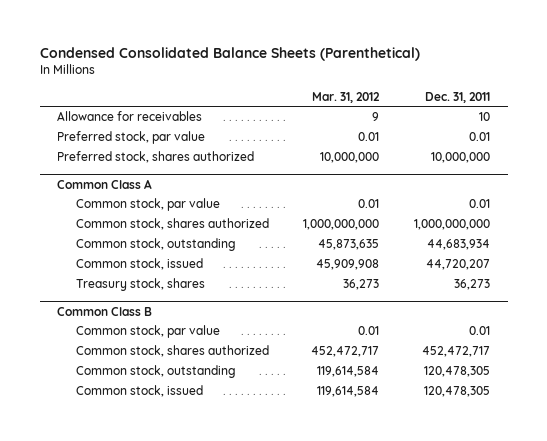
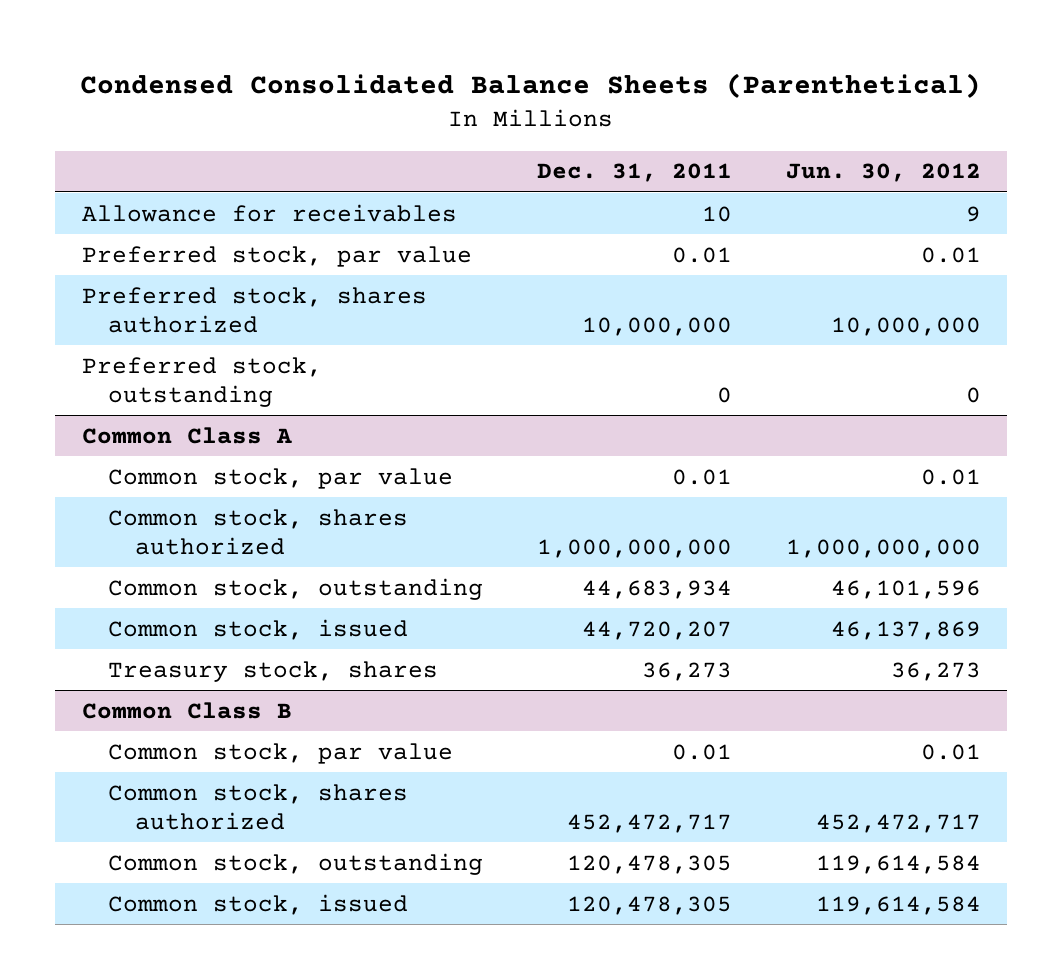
- | Mar. 31, 2012 | Dec. 31, 2011
+ | Dec. 31, 2011 | Jun. 30, 2012
+ Preferred stock, outstanding | 0 | 0

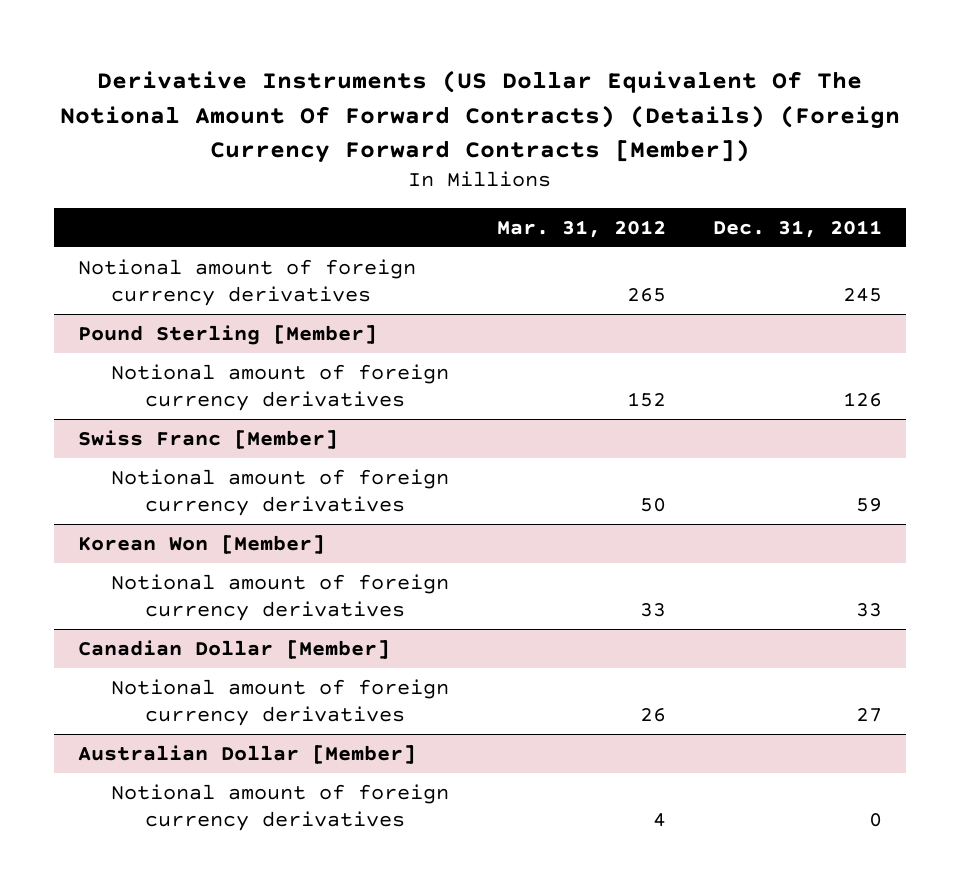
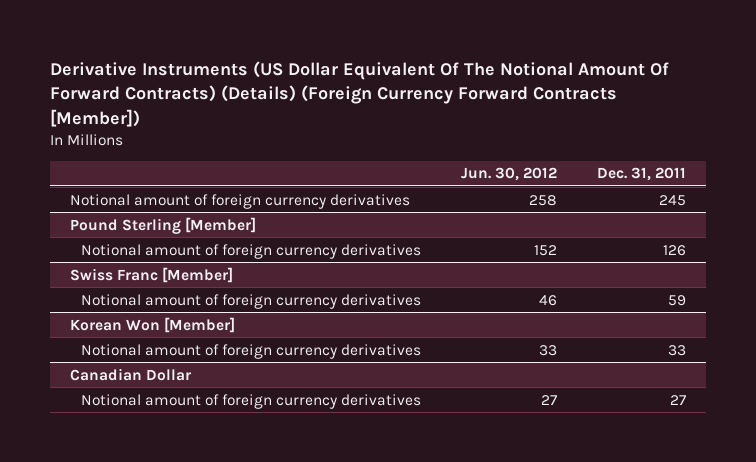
- | Mar. 31, 2012 | Dec. 31, 2011
+ | Jun. 30, 2012 | Dec. 31, 2011
- Canadian Dollar [Member]
+ Canadian Dollar
- Australian Dollar [Member]
- Notional amount of foreign currency derivatives | 4 | 0

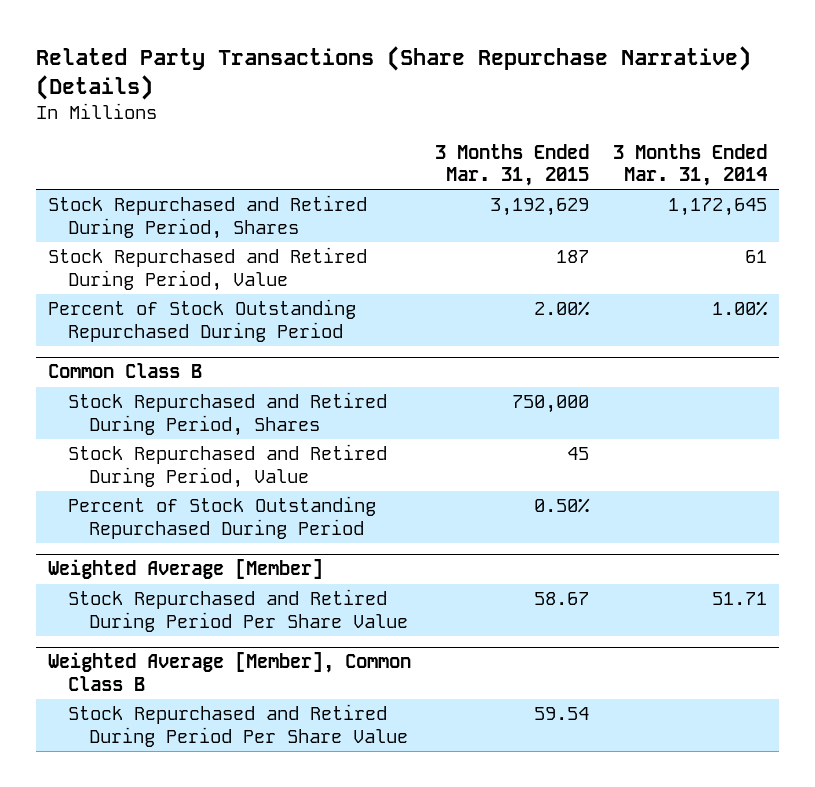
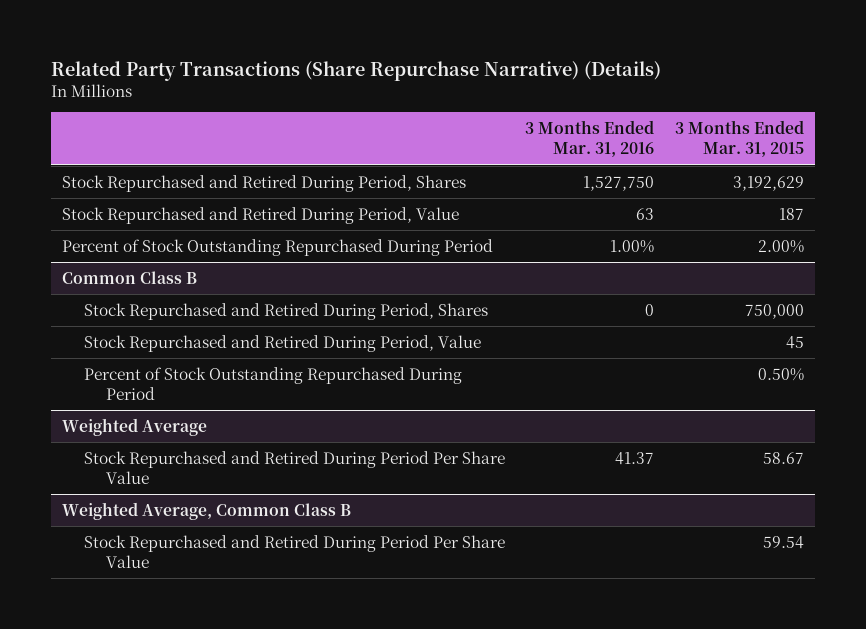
- | 3 Months Ended Mar. 31, 2015 | 3 Months Ended Mar. 31, 2014
+ | 3 Months Ended Mar. 31, 2016 | 3 Months Ended Mar. 31, 2015
- Weighted Average [Member]
+ Weighted Average
- Weighted Average [Member], Common Class B
+ Weighted Average, Common Class B

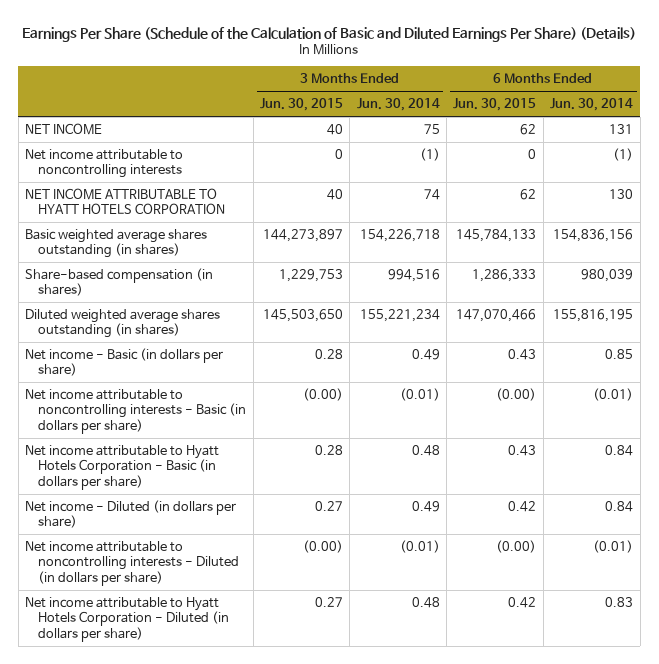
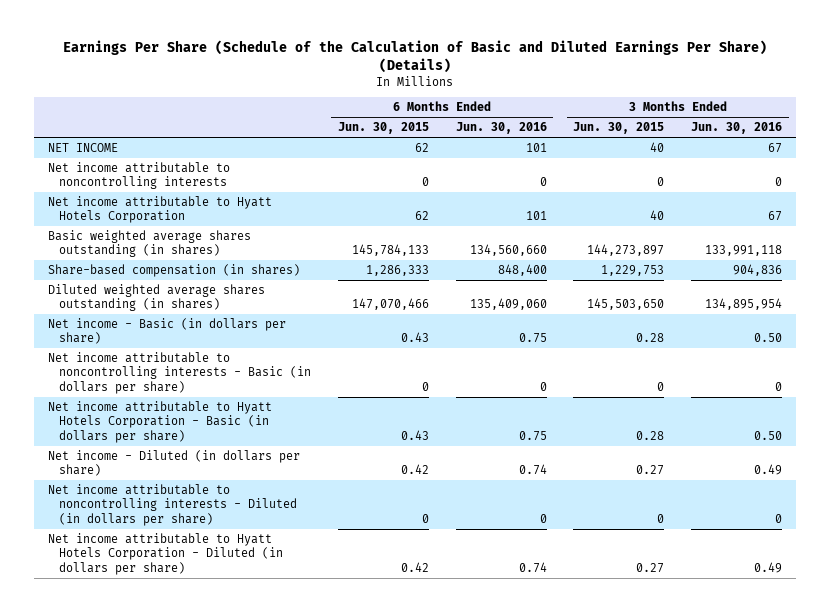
- | 3 Months Ended Jun. 30, 2015 | 3 Months Ended Jun. 30, 2014 | 6 Months Ended Jun. 30, 2015 | 6 Months Ended Jun. 30, 2014
+ | 6 Months Ended Jun. 30, 2015 | 6 Months Ended Jun. 30, 2016 | 3 Months Ended Jun. 30, 2015 | 3 Months Ended Jun. 30, 2016
- NET INCOME ATTRIBUTABLE TO HYATT HOTELS CORPORATION | 40 | 74 | 62 | 130
+ Net income attributable to Hyatt Hotels Corporation | 62 | 101 | 40 | 67
- Net income attributable to noncontrolling interests - Basic (in dollars per share) | (0.00) | (0.01) | (0.00) | (0.01)
+ Net income attributable to noncontrolling interests - Basic (in dollars per share) | 0 | 0 | 0 | 0
- Net income attributable to noncontrolling interests - Diluted (in dollars per share) | (0.00) | (0.01) | (0.00) | (0.01)
+ Net income attributable to noncontrolling interests - Diluted (in dollars per share) | 0 | 0 | 0 | 0

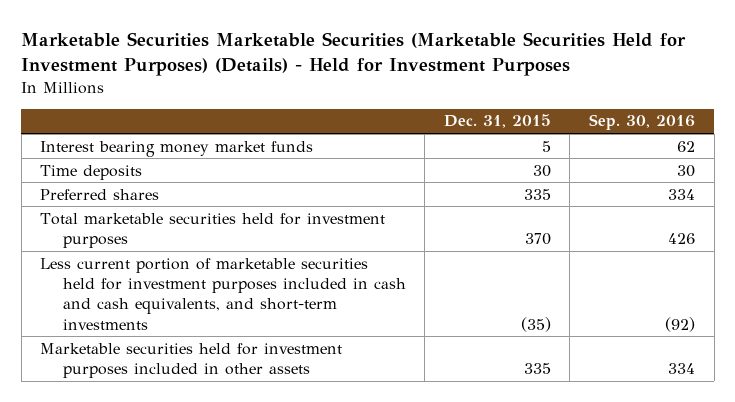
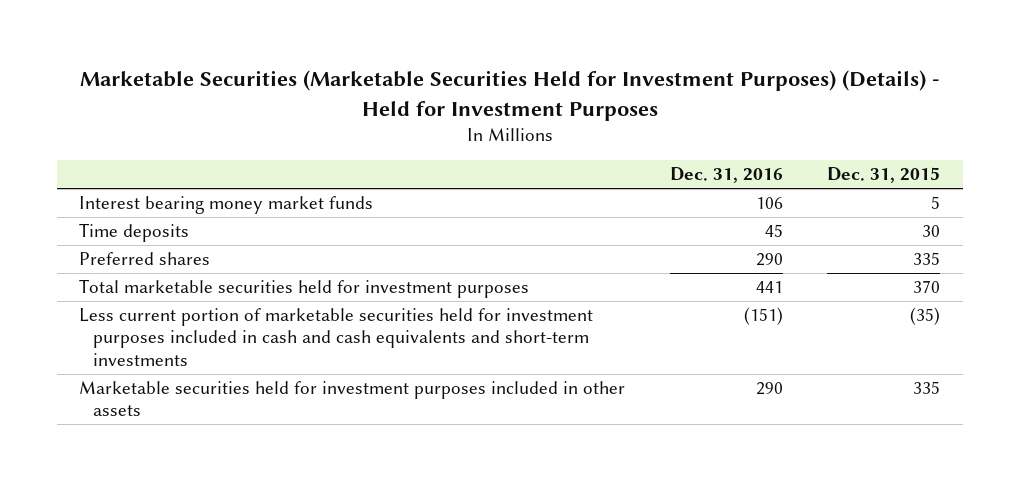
- Marketable Securities Marketable Securities (Marketable Securities Held for Investment Purposes) (Details) - Held for Investment Purposes
+ Marketable Securities (Marketable Securities Held for Investment Purposes) (Details) - Held for Investment Purposes
- | Dec. 31, 2015 | Sep. 30, 2016
+ | Dec. 31, 2016 | Dec. 31, 2015
- Less current portion of marketable securities held for investment purposes included in cash and cash equivalents, and short-term investments | (35) | (92)
+ Less current portion of marketable securities held for investment purposes included in cash and cash equivalents and short-term investments | (151) | (35)

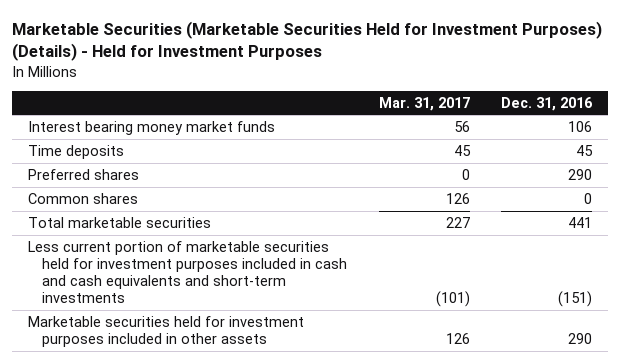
- | Dec. 31, 2016 | Dec. 31, 2015
+ | Mar. 31, 2017 | Dec. 31, 2016
- Total marketable securities held for investment purposes | 441 | 370
+ Common shares | 126 | 0
+ Total marketable securities | 227 | 441

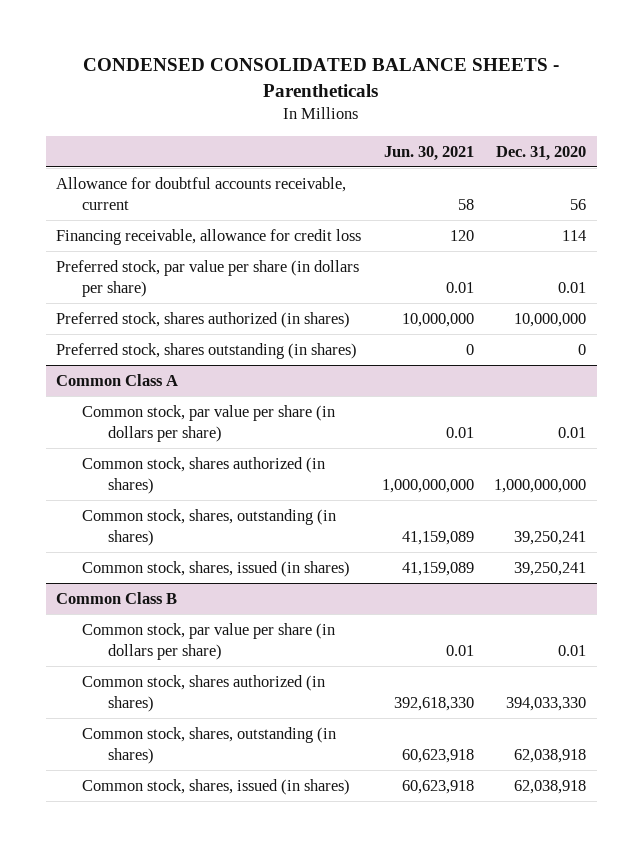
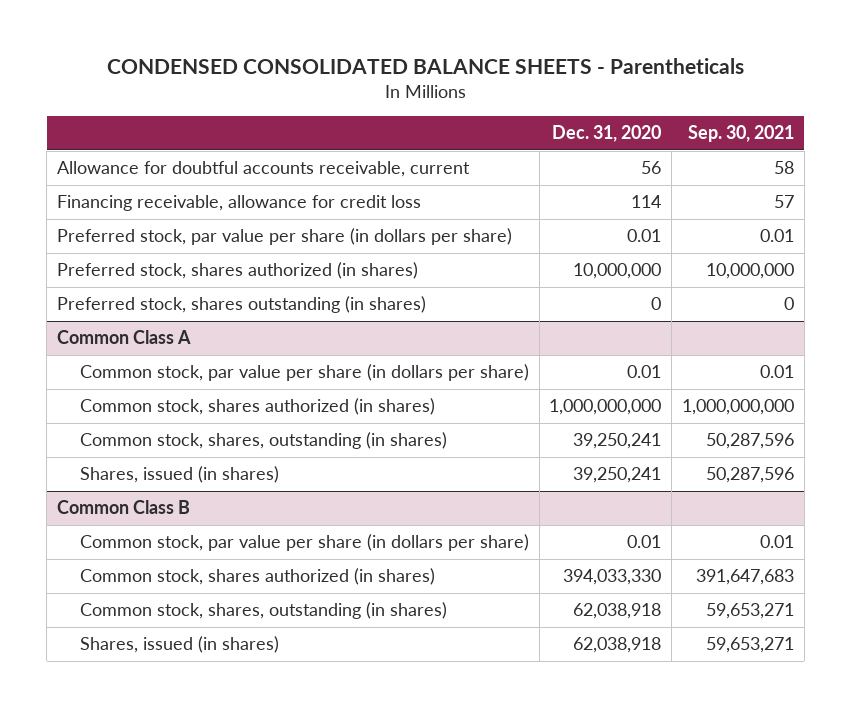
- | Jun. 30, 2021 | Dec. 31, 2020
+ | Dec. 31, 2020 | Sep. 30, 2021
@ Common Class A
- Common stock, shares, issued (in shares) | 41,159,089 | 39,250,241
+ Shares, issued (in shares) | 39,250,241 | 50,287,596
@ Common Class B
- Common stock, shares, issued (in shares) | 60,623,918 | 62,038,918
+ Shares, issued (in shares) | 62,038,918 | 59,653,271

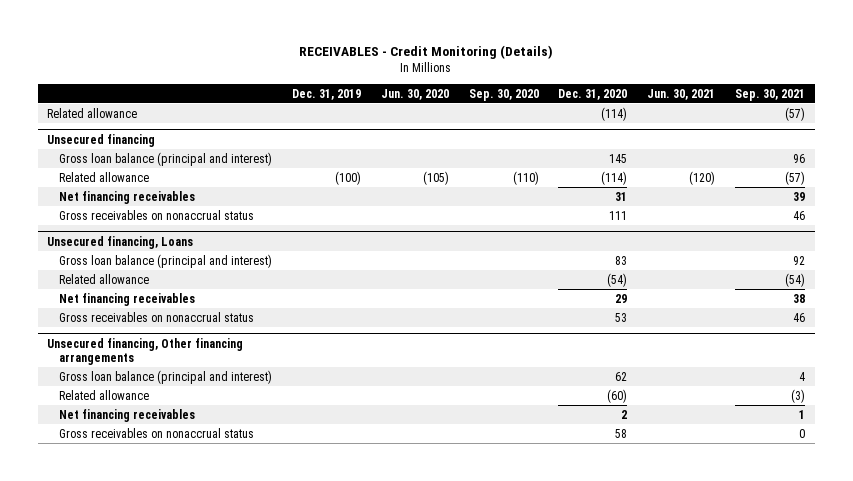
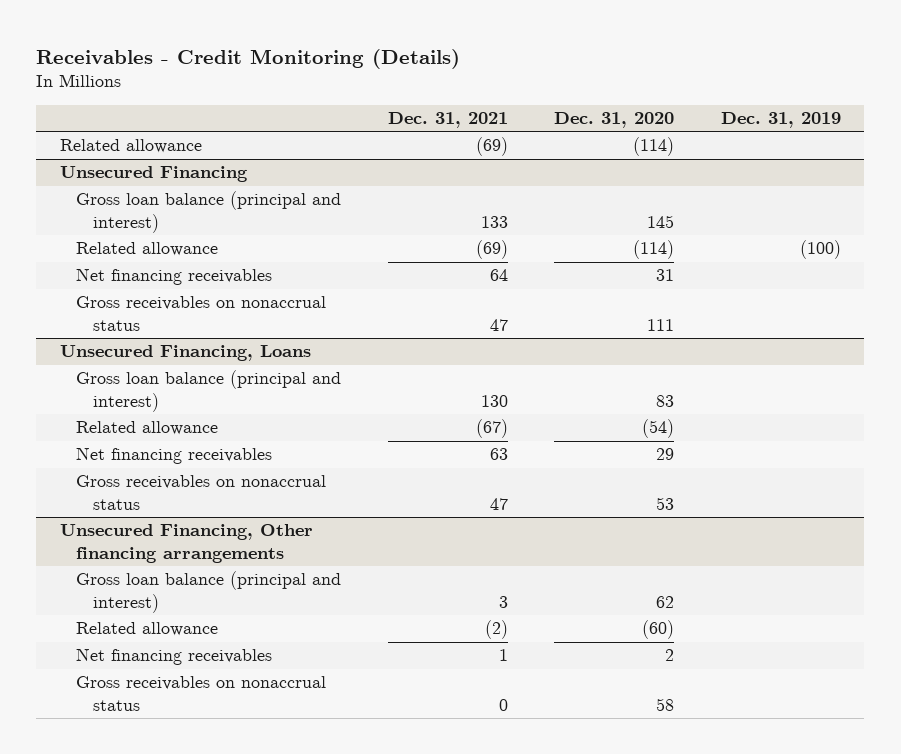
- RECEIVABLES - Credit Monitoring (Details)
+ Receivables - Credit Monitoring (Details)
- | Dec. 31, 2019 | Jun. 30, 2020 | Sep. 30, 2020 | Dec. 31, 2020 | Jun. 30, 2021 | Sep. 30, 2021
+ | Dec. 31, 2021 | Dec. 31, 2020 | Dec. 31, 2019
- Unsecured financing
+ Unsecured Financing
- Unsecured financing, Loans
+ Unsecured Financing, Loans
- Unsecured financing, Other financing arrangements
+ Unsecured Financing, Other financing arrangements

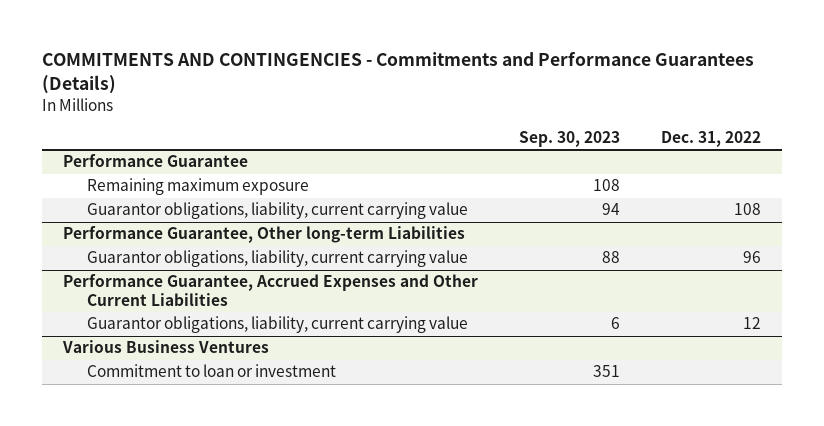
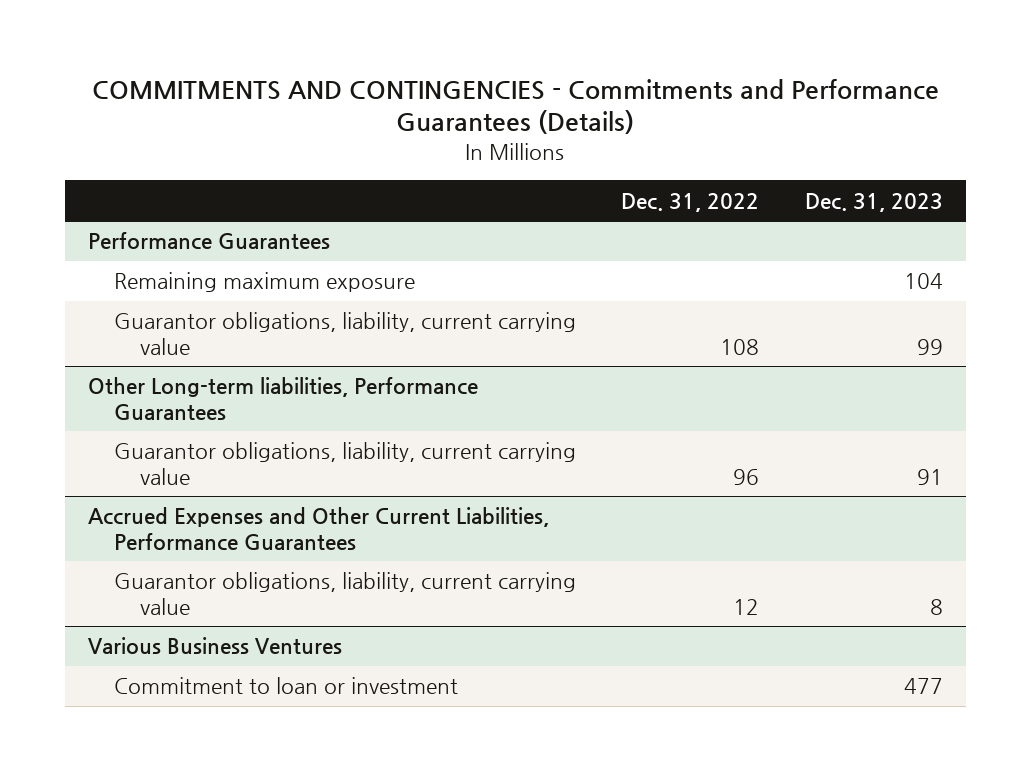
- | Sep. 30, 2023 | Dec. 31, 2022
+ | Dec. 31, 2022 | Dec. 31, 2023
- Performance Guarantee
+ Performance Guarantees
- Performance Guarantee, Other long-term Liabilities
+ Other Long-term liabilities, Performance Guarantees
- Performance Guarantee, Accrued Expenses and Other Current Liabilities
+ Accrued Expenses and Other Current Liabilities, Performance Guarantees

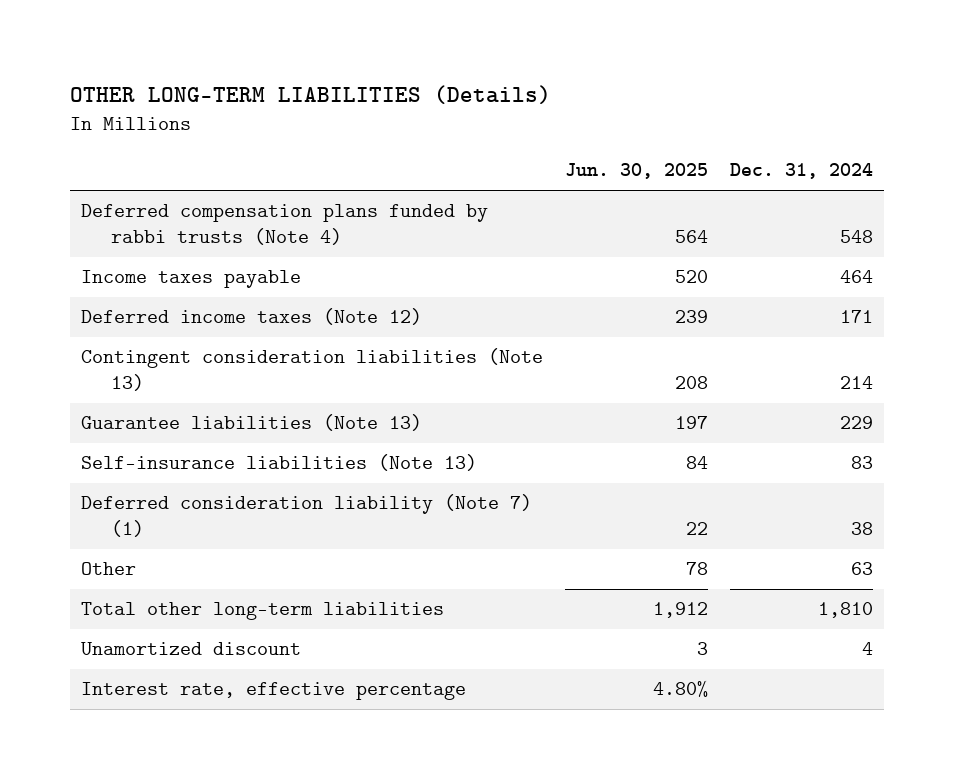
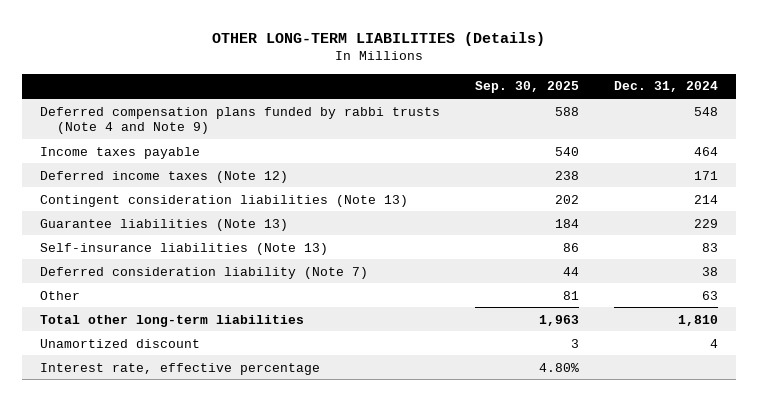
- | Jun. 30, 2025 | Dec. 31, 2024
+ | Sep. 30, 2025 | Dec. 31, 2024
- Deferred compensation plans funded by rabbi trusts (Note 4) | 564 | 548
+ Deferred compensation plans funded by rabbi trusts (Note 4 and Note 9) | 588 | 548
- Deferred consideration liability (Note 7) (1) | 22 | 38
+ Deferred consideration liability (Note 7) | 44 | 38

